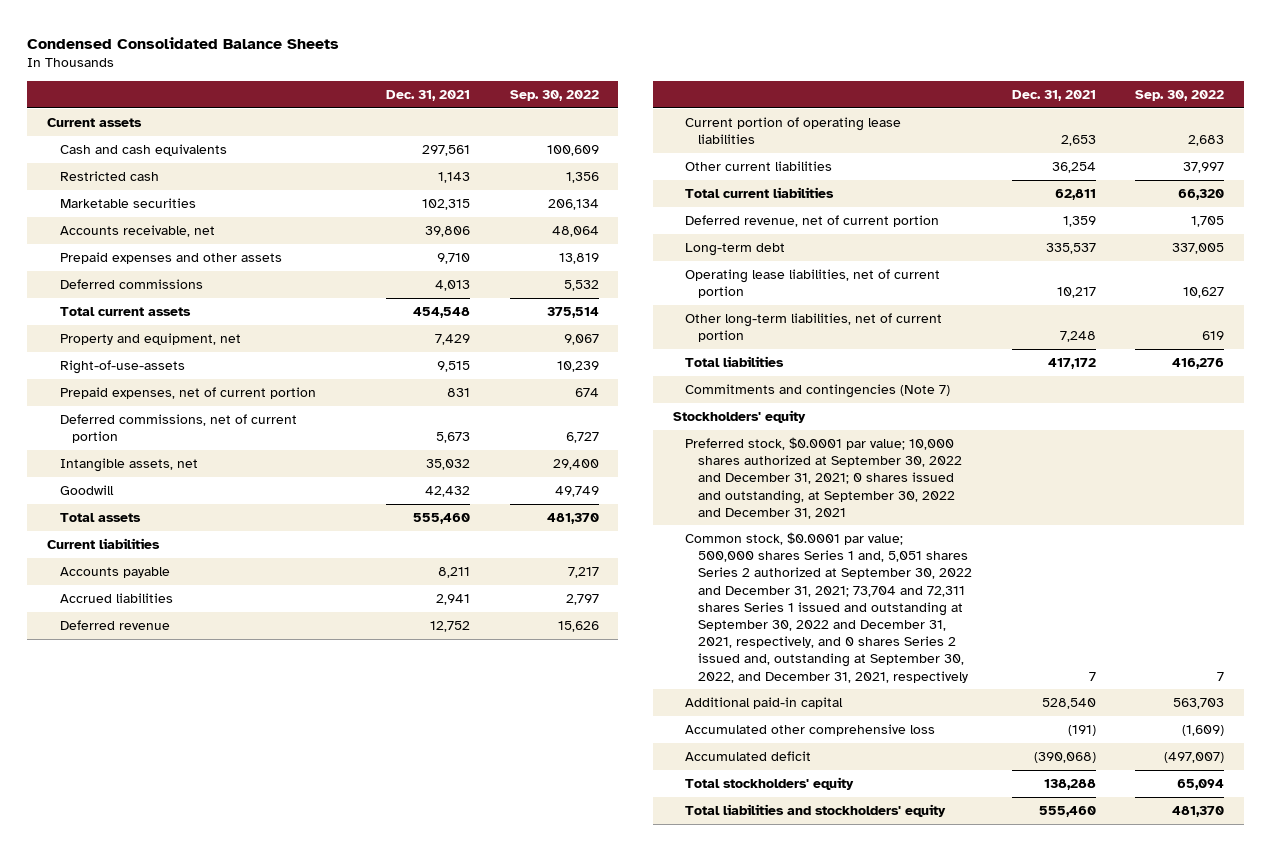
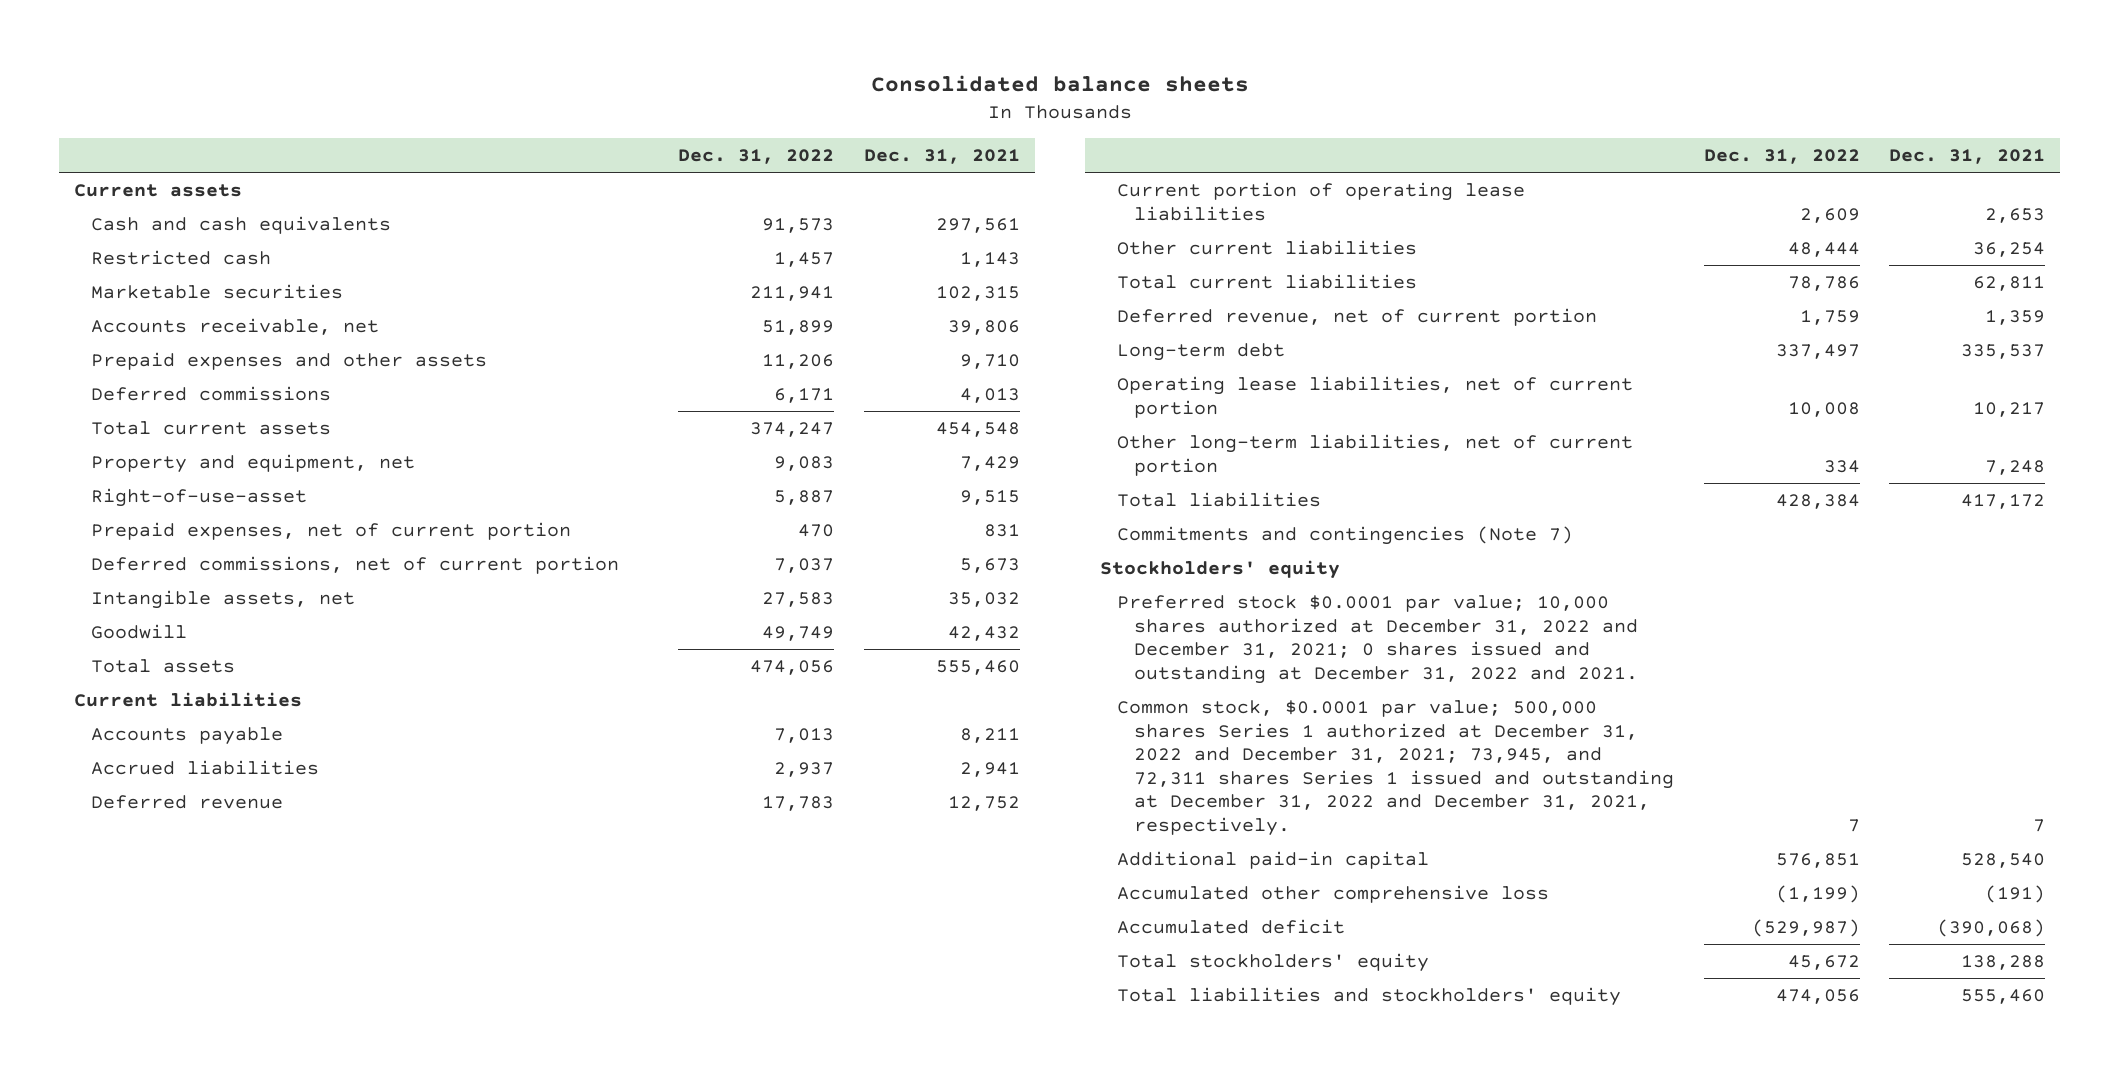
- Condensed Consolidated Balance Sheets
+ Consolidated balance sheets
- | Dec. 31, 2021 | Sep. 30, 2022
+ | Dec. 31, 2022 | Dec. 31, 2021
- Right-of-use-assets | 9,515 | 10,239
+ Right-of-use-asset | 5,887 | 9,515
- Preferred stock, $0.0001 par value; 10,000 shares authorized at September 30, 2022 and December 31, 2021; 0 shares issued and outstanding, at September 30, 2022 and December 31, 2021
- Common stock, $0.0001 par value; 500,000 shares Series 1 and, 5,051 shares Series 2 authorized at September 30, 2022 and December 31, 2021; 73,704 and 72,311 shares Series 1 issued and outstanding at September 30, 2022 and December 31, 2021, respectively, and 0 shares Series 2 issued and, outstanding at September 30, 2022, and December 31, 2021, respectively | 7 | 7
+ Preferred stock $0.0001 par value; 10,000 shares authorized at December 31, 2022 and December 31, 2021; 0 shares issued and outstanding at December 31, 2022 and 2021.
+ Common stock, $0.0001 par value; 500,000 shares Series 1 authorized at December 31, 2022 and December 31, 2021; 73,945, and 72,311 shares Series 1 issued and outstanding at December 31, 2022 and December 31, 2021, respectively. | 7 | 7

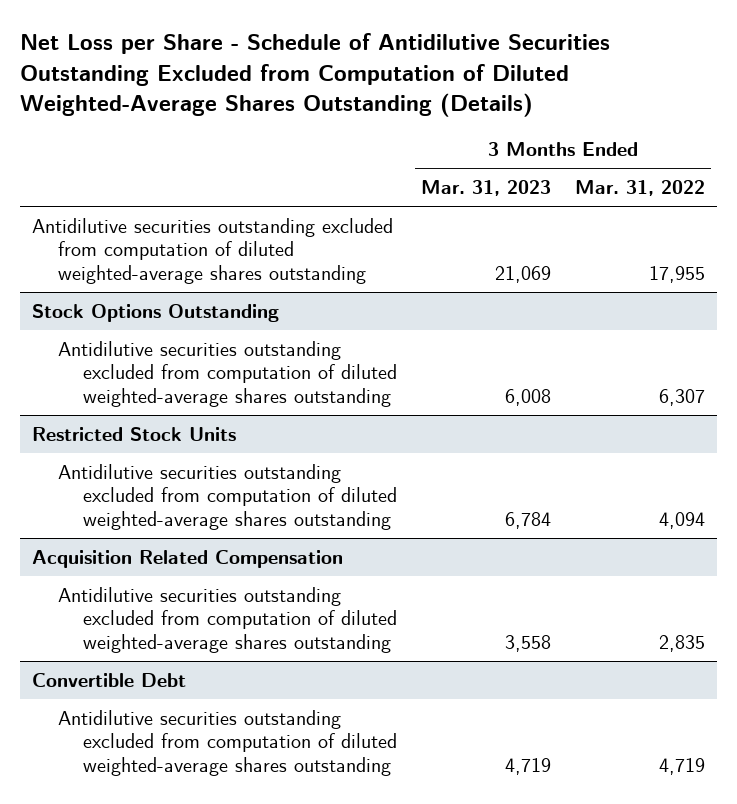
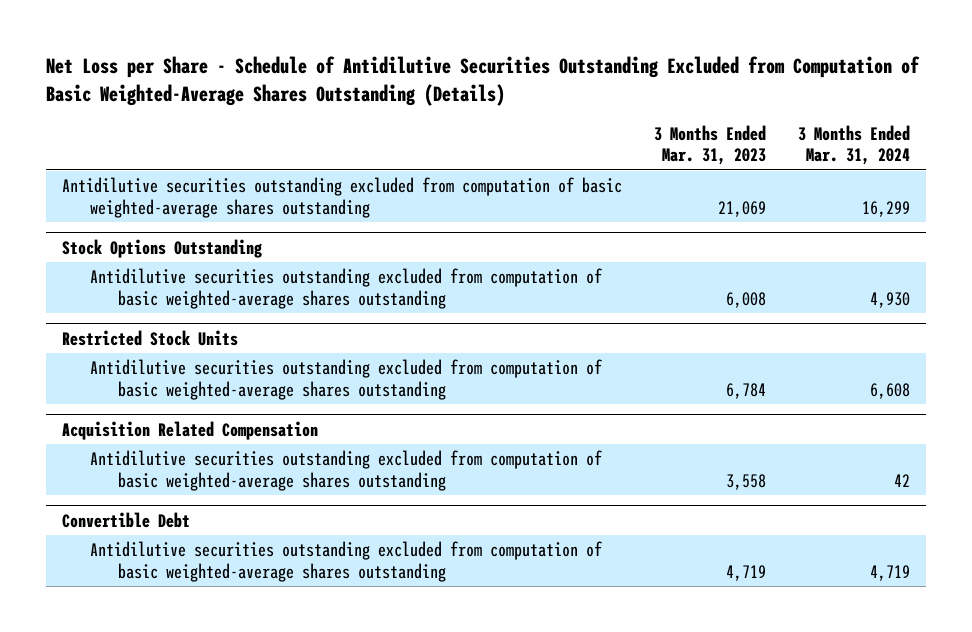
- Net Loss per Share - Schedule of Antidilutive Securities Outstanding Excluded from Computation of Diluted Weighted-Average Shares Outstanding (Details)
+ Net Loss per Share - Schedule of Antidilutive Securities Outstanding Excluded from Computation of Basic Weighted-Average Shares Outstanding (Details)
- | 3 Months Ended Mar. 31, 2023 | 3 Months Ended Mar. 31, 2022
+ | 3 Months Ended Mar. 31, 2023 | 3 Months Ended Mar. 31, 2024
- Antidilutive securities outstanding excluded from computation of diluted weighted-average shares outstanding | 21,069 | 17,955
+ Antidilutive securities outstanding excluded from computation of basic weighted-average shares outstanding | 21,069 | 16,299
@ Stock Options Outstanding
- Antidilutive securities outstanding excluded from computation of diluted weighted-average shares outstanding | 6,008 | 6,307
+ Antidilutive securities outstanding excluded from computation of basic weighted-average shares outstanding | 6,008 | 4,930
@ Restricted Stock Units
- Antidilutive securities outstanding excluded from computation of diluted weighted-average shares outstanding | 6,784 | 4,094
+ Antidilutive securities outstanding excluded from computation of basic weighted-average shares outstanding | 6,784 | 6,608
@ Acquisition Related Compensation
- Antidilutive securities outstanding excluded from computation of diluted weighted-average shares outstanding | 3,558 | 2,835
+ Antidilutive securities outstanding excluded from computation of basic weighted-average shares outstanding | 3,558 | 42
@ Convertible Debt
- Antidilutive securities outstanding excluded from computation of diluted weighted-average shares outstanding | 4,719 | 4,719
+ Antidilutive securities outstanding excluded from computation of basic weighted-average shares outstanding | 4,719 | 4,719

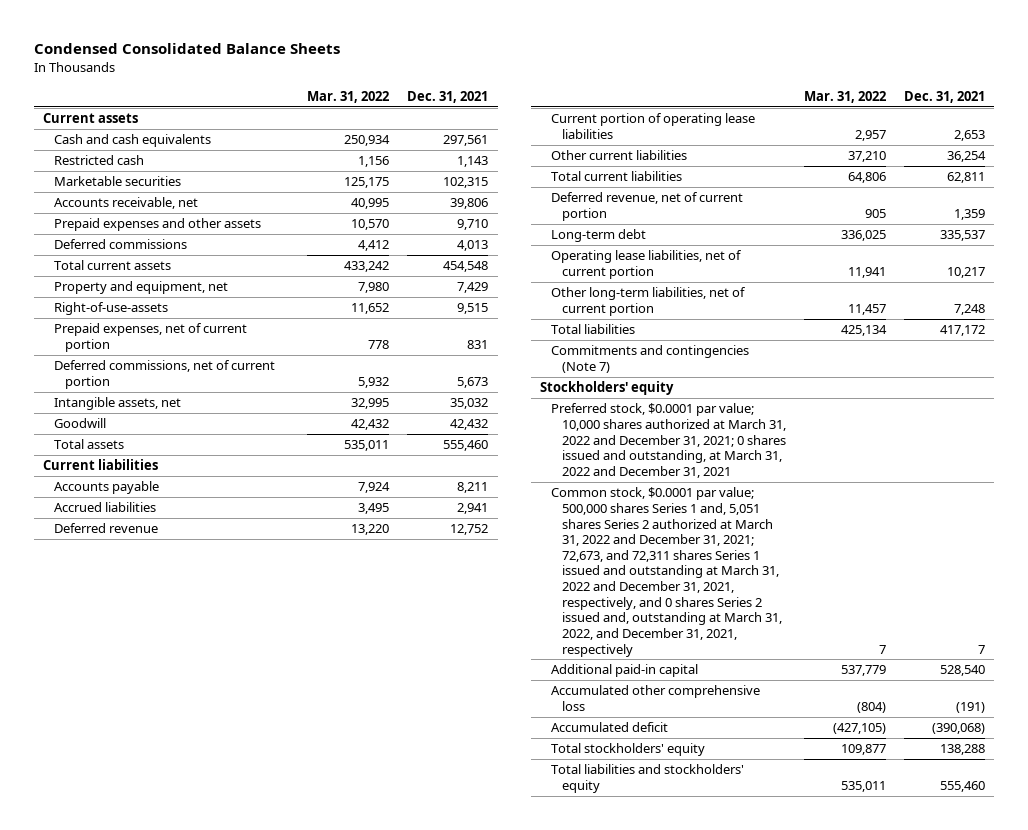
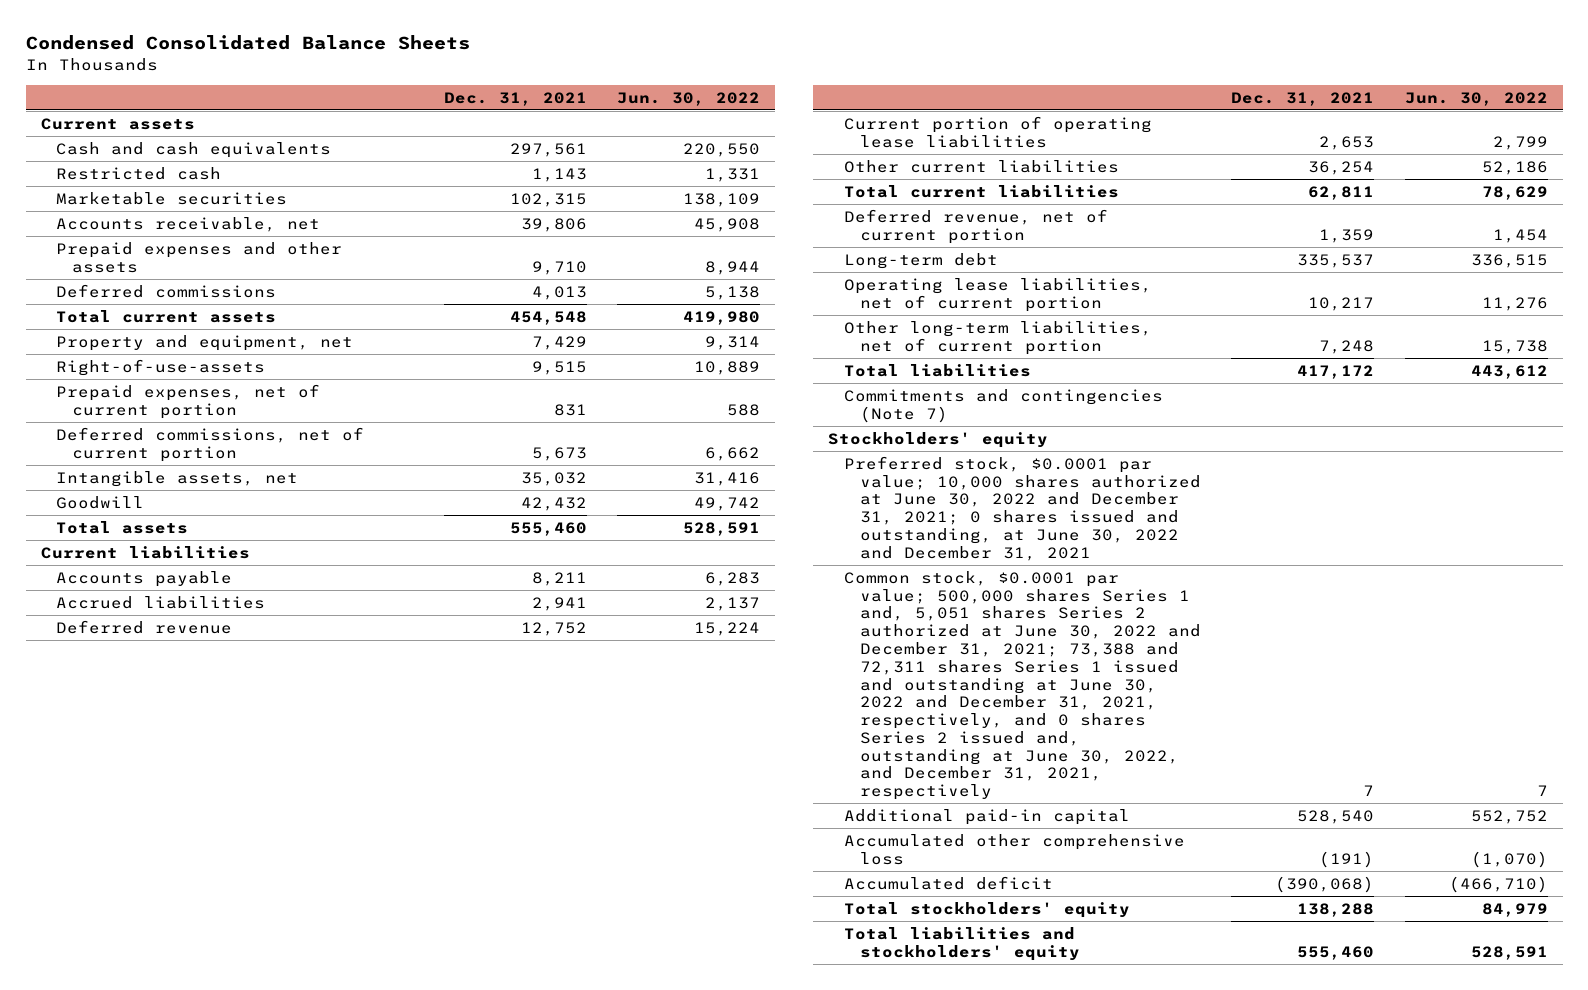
- | Mar. 31, 2022 | Dec. 31, 2021
+ | Dec. 31, 2021 | Jun. 30, 2022
- Preferred stock, $0.0001 par value; 10,000 shares authorized at March 31, 2022 and December 31, 2021; 0 shares issued and outstanding, at March 31, 2022 and December 31, 2021
- Common stock, $0.0001 par value; 500,000 shares Series 1 and, 5,051 shares Series 2 authorized at March 31, 2022 and December 31, 2021; 72,673, and 72,311 shares Series 1 issued and outstanding at March 31, 2022 and December 31, 2021, respectively, and 0 shares Series 2 issued and, outstanding at March 31, 2022, and December 31, 2021, respectively | 7 | 7
+ Preferred stock, $0.0001 par value; 10,000 shares authorized at June 30, 2022 and December 31, 2021; 0 shares issued and outstanding, at June 30, 2022 and December 31, 2021
+ Common stock, $0.0001 par value; 500,000 shares Series 1 and, 5,051 shares Series 2 authorized at June 30, 2022 and December 31, 2021; 73,388 and 72,311 shares Series 1 issued and outstanding at June 30, 2022 and December 31, 2021, respectively, and 0 shares Series 2 issued and, outstanding at June 30, 2022, and December 31, 2021, respectively | 7 | 7

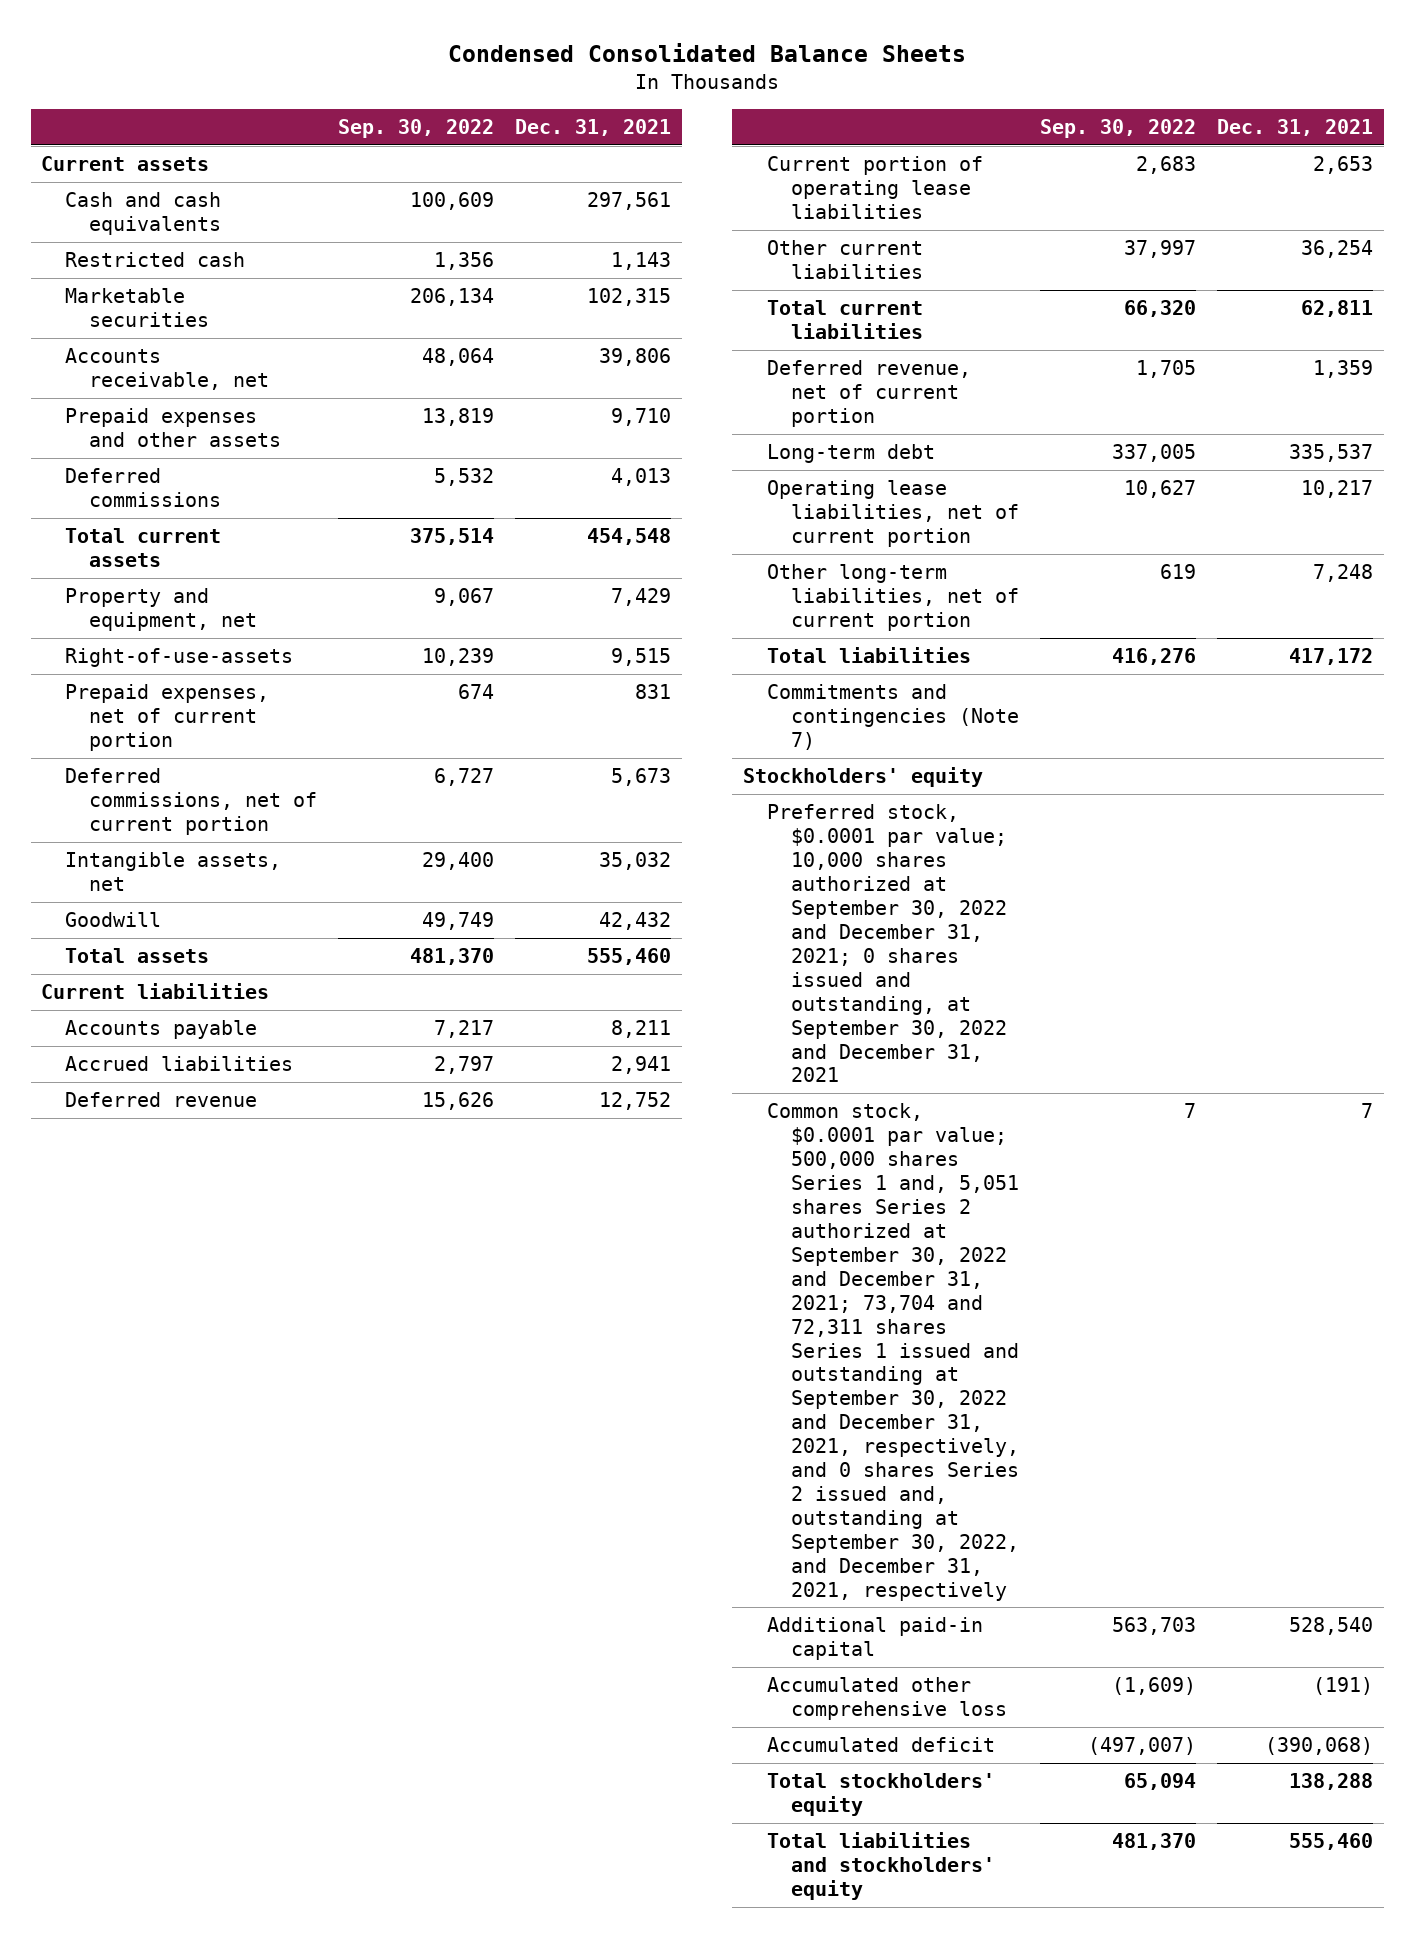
- | Dec. 31, 2021 | Jun. 30, 2022
+ | Sep. 30, 2022 | Dec. 31, 2021
- Preferred stock, $0.0001 par value; 10,000 shares authorized at June 30, 2022 and December 31, 2021; 0 shares issued and outstanding, at June 30, 2022 and December 31, 2021
- Common stock, $0.0001 par value; 500,000 shares Series 1 and, 5,051 shares Series 2 authorized at June 30, 2022 and December 31, 2021; 73,388 and 72,311 shares Series 1 issued and outstanding at June 30, 2022 and December 31, 2021, respectively, and 0 shares Series 2 issued and, outstanding at June 30, 2022, and December 31, 2021, respectively | 7 | 7
+ Preferred stock, $0.0001 par value; 10,000 shares authorized at September 30, 2022 and December 31, 2021; 0 shares issued and outstanding, at September 30, 2022 and December 31, 2021
+ Common stock, $0.0001 par value; 500,000 shares Series 1 and, 5,051 shares Series 2 authorized at September 30, 2022 and December 31, 2021; 73,704 and 72,311 shares Series 1 issued and outstanding at September 30, 2022 and December 31, 2021, respectively, and 0 shares Series 2 issued and, outstanding at September 30, 2022, and December 31, 2021, respectively | 7 | 7

